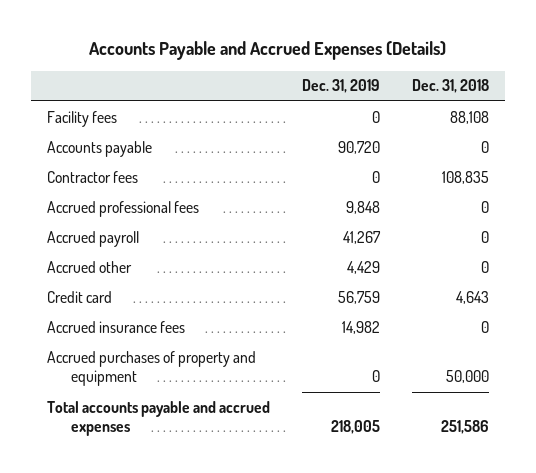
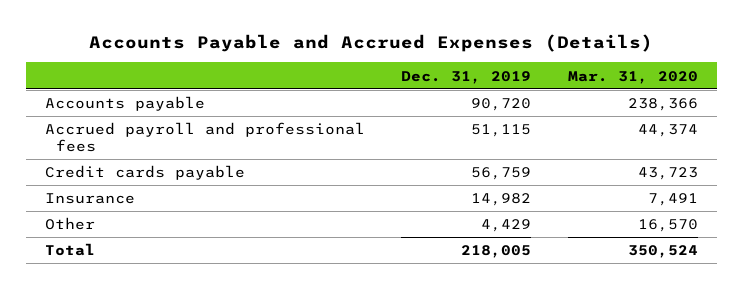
- | Dec. 31, 2019 | Dec. 31, 2018
+ | Dec. 31, 2019 | Mar. 31, 2020
- Facility fees | 0 | 88,108
- Contractor fees | 0 | 108,835
- Accrued professional fees | 9,848 | 0
- Accrued payroll | 41,267 | 0
- Accrued other | 4,429 | 0
- Credit card | 56,759 | 4,643
- Accrued insurance fees | 14,982 | 0
- Accrued purchases of property and equipment | 0 | 50,000
- Total accounts payable and accrued expenses | 218,005 | 251,586
+ Accrued payroll and professional fees | 51,115 | 44,374
+ Credit cards payable | 56,759 | 43,723
+ Insurance | 14,982 | 7,491
+ Other | 4,429 | 16,570
+ Total | 218,005 | 350,524

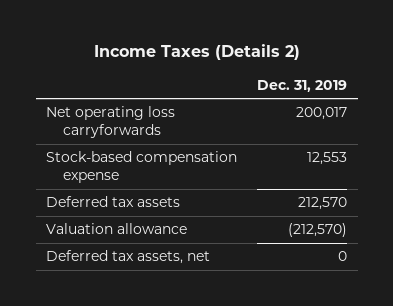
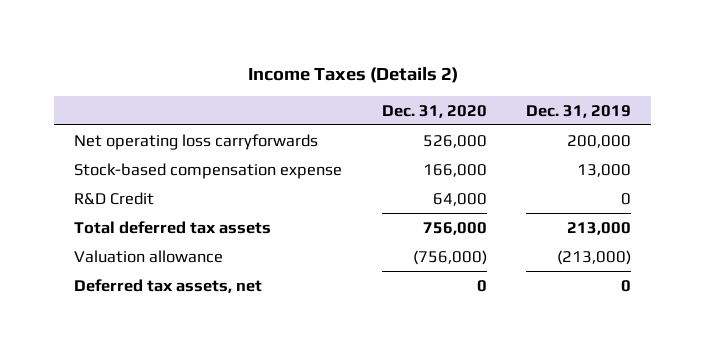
- | Dec. 31, 2019
+ | Dec. 31, 2020 | Dec. 31, 2019
- Net operating loss carryforwards | 200,017
- Stock-based compensation expense | 12,553
- Deferred tax assets | 212,570
- Valuation allowance | (212,570)
+ Net operating loss carryforwards | 526,000 | 200,000
+ Stock-based compensation expense | 166,000 | 13,000
+ R&D Credit | 64,000 | 0
+ Total deferred tax assets | 756,000 | 213,000
+ Valuation allowance | (756,000) | (213,000)

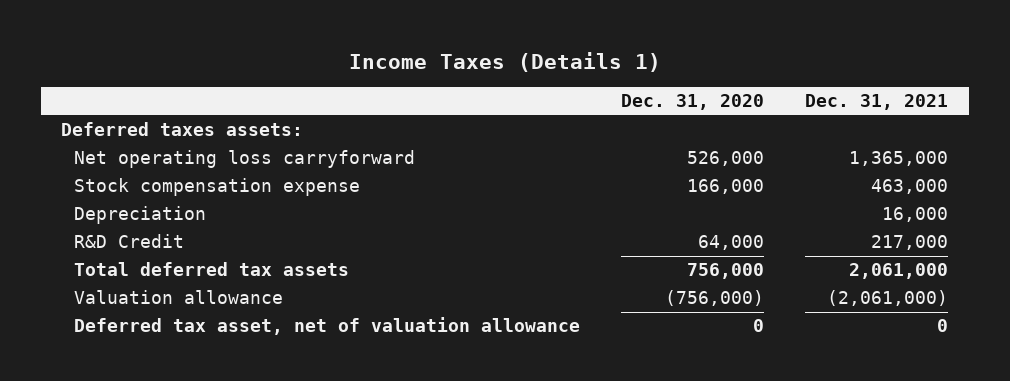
- Income Taxes (Details 2)
+ Income Taxes (Details 1)
- | Dec. 31, 2020 | Dec. 31, 2019
+ | Dec. 31, 2020 | Dec. 31, 2021
- Net operating loss carryforwards | 526,000 | 200,000
- Stock-based compensation expense | 166,000 | 13,000
+ Deferred taxes assets:
+ Net operating loss carryforward | 526,000 | 1,365,000
+ Stock compensation expense | 166,000 | 463,000
+ Depreciation | | 16,000
- Deferred tax assets, net | 0 | 0
+ Deferred tax asset, net of valuation allowance | 0 | 0

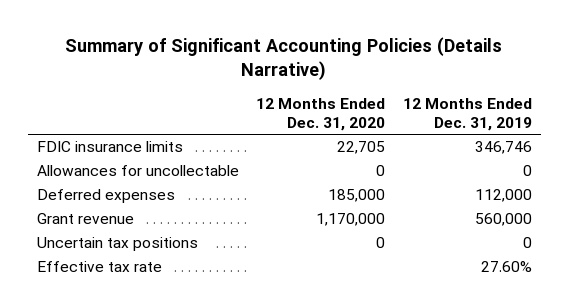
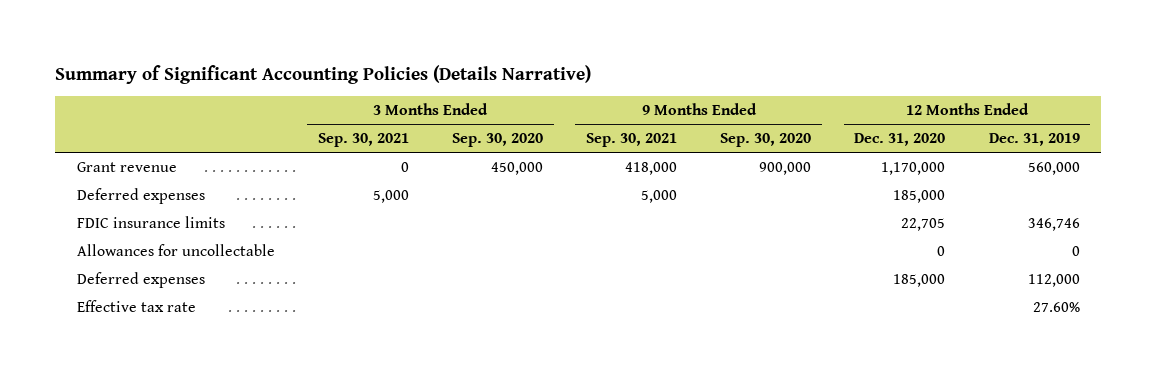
- | 12 Months Ended Dec. 31, 2020 | 12 Months Ended Dec. 31, 2019
+ | 3 Months Ended Sep. 30, 2021 | 3 Months Ended Sep. 30, 2020 | 9 Months Ended Sep. 30, 2021 | 9 Months Ended Sep. 30, 2020 | 12 Months Ended Dec. 31, 2020 | 12 Months Ended Dec. 31, 2019
moved up: Grant revenue | 0 | 450,000 | 418,000 | 900,000 | 1,170,000 | 560,000
+ Deferred expenses | 5,000 | | 5,000 | | 185,000 |
- Uncertain tax positions | 0 | 0

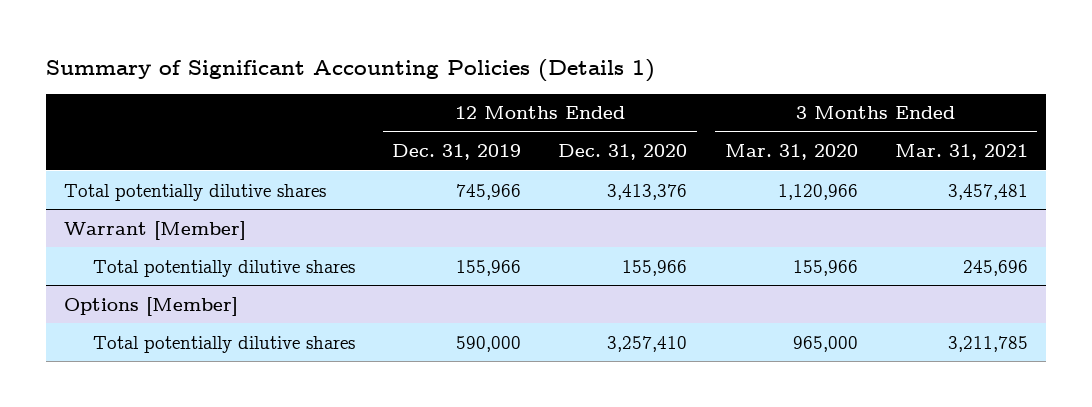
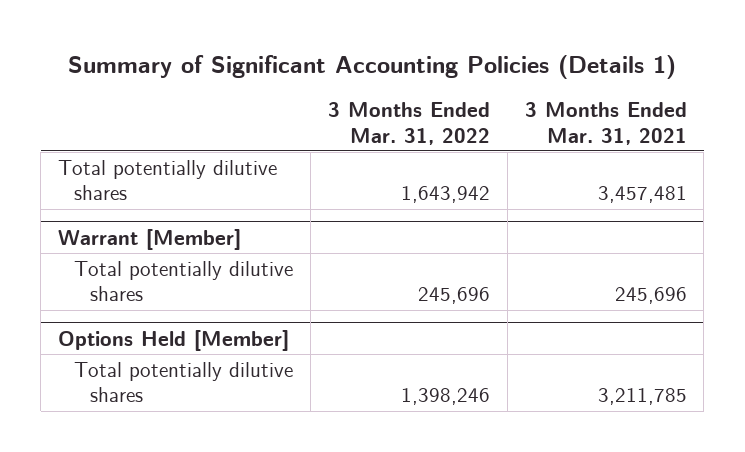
- | 12 Months Ended Dec. 31, 2019 | 12 Months Ended Dec. 31, 2020 | 3 Months Ended Mar. 31, 2020 | 3 Months Ended Mar. 31, 2021
+ | 3 Months Ended Mar. 31, 2022 | 3 Months Ended Mar. 31, 2021
- Options [Member]
+ Options Held [Member]

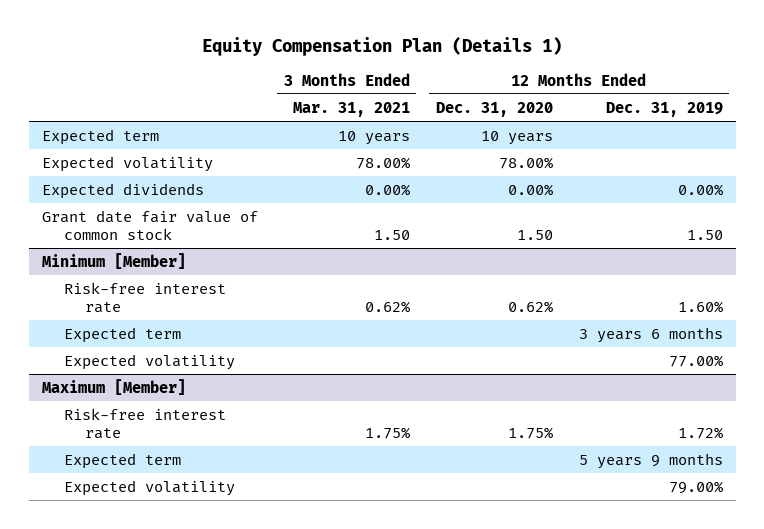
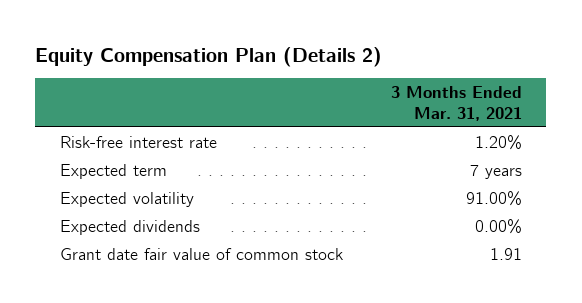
- Equity Compensation Plan (Details 1)
+ Equity Compensation Plan (Details 2)
- | 3 Months Ended Mar. 31, 2021 | 12 Months Ended Dec. 31, 2020 | 12 Months Ended Dec. 31, 2019
+ | 3 Months Ended Mar. 31, 2021
- Expected term | 10 years | 10 years |
- Expected volatility | 78.00% | 78.00% |
+ Risk-free interest rate | 1.20%
+ Expected term | 7 years
+ Expected volatility | 91.00%
- Grant date fair value of common stock | 1.50 | 1.50 | 1.50
- Minimum [Member]
- Risk-free interest rate | 0.62% | 0.62% | 1.60%
- Expected term | | | 3 years 6 months
- Expected volatility | | | 77.00%
- Maximum [Member]
- Risk-free interest rate | 1.75% | 1.75% | 1.72%
- Expected term | | | 5 years 9 months
- Expected volatility | | | 79.00%
+ Grant date fair value of common stock | 1.91

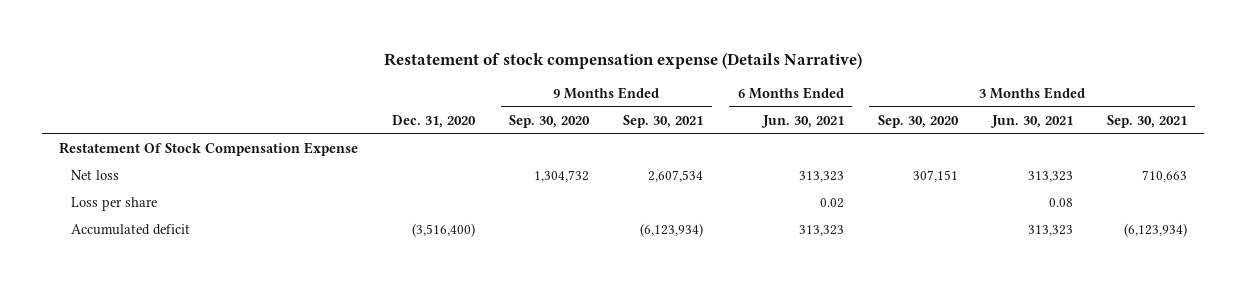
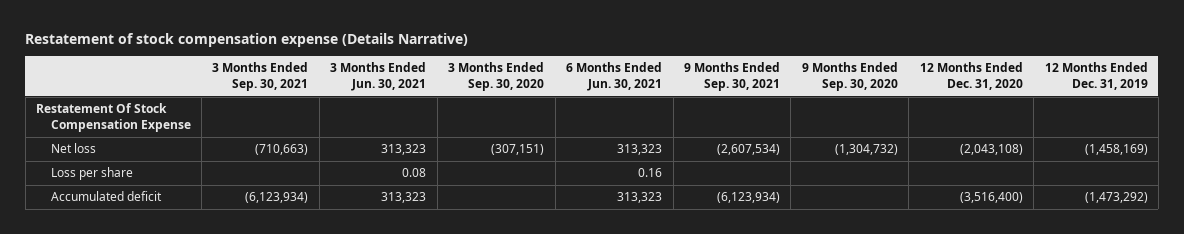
- | Dec. 31, 2020 | 9 Months Ended Sep. 30, 2020 | 9 Months Ended Sep. 30, 2021 | 6 Months Ended Jun. 30, 2021 | 3 Months Ended Sep. 30, 2020 | 3 Months Ended Jun. 30, 2021 | 3 Months Ended Sep. 30, 2021
+ | 3 Months Ended Sep. 30, 2021 | 3 Months Ended Jun. 30, 2021 | 3 Months Ended Sep. 30, 2020 | 6 Months Ended Jun. 30, 2021 | 9 Months Ended Sep. 30, 2021 | 9 Months Ended Sep. 30, 2020 | 12 Months Ended Dec. 31, 2020 | 12 Months Ended Dec. 31, 2019
- Net loss | | 1,304,732 | 2,607,534 | 313,323 | 307,151 | 313,323 | 710,663
- Loss per share | | | | 0.02 | | 0.08 |
+ Net loss | (710,663) | 313,323 | (307,151) | 313,323 | (2,607,534) | (1,304,732) | (2,043,108) | (1,458,169)
+ Loss per share | | 0.08 | | 0.16 | | | |

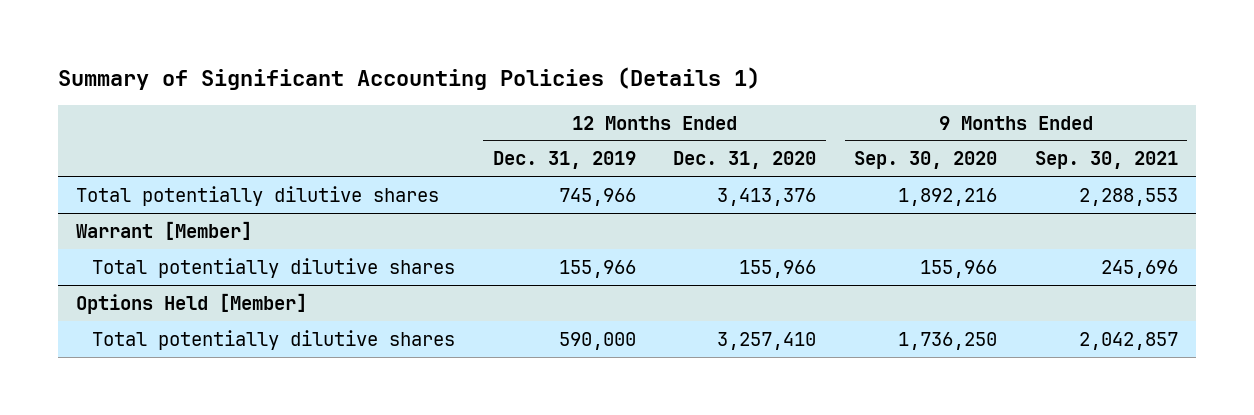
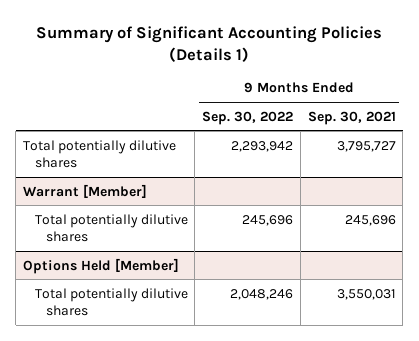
- | 12 Months Ended Dec. 31, 2019 | 12 Months Ended Dec. 31, 2020 | 9 Months Ended Sep. 30, 2020 | 9 Months Ended Sep. 30, 2021
+ | 9 Months Ended Sep. 30, 2022 | 9 Months Ended Sep. 30, 2021
- Total potentially dilutive shares | 745,966 | 3,413,376 | 1,892,216 | 2,288,553
+ Total potentially dilutive shares | 2,293,942 | 3,795,727
@ Options Held [Member]
- Total potentially dilutive shares | 590,000 | 3,257,410 | 1,736,250 | 2,042,857
+ Total potentially dilutive shares | 2,048,246 | 3,550,031

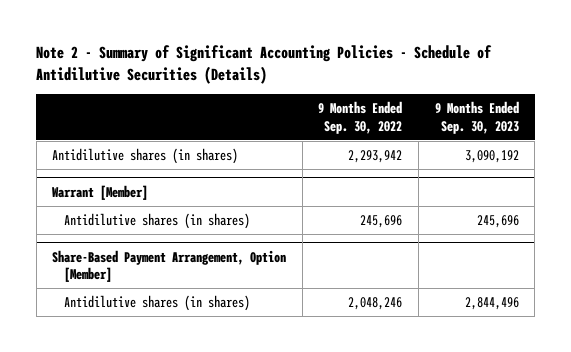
- Summary of Significant Accounting Policies (Details 1)
+ Note 2 - Summary of Significant Accounting Policies - Schedule of Antidilutive Securities (Details)
- | 9 Months Ended Sep. 30, 2022 | 9 Months Ended Sep. 30, 2021
+ | 9 Months Ended Sep. 30, 2022 | 9 Months Ended Sep. 30, 2023
- Total potentially dilutive shares | 2,293,942 | 3,795,727
+ Antidilutive shares (in shares) | 2,293,942 | 3,090,192
@ Warrant [Member]
- Total potentially dilutive shares | 245,696 | 245,696
- Options Held [Member]
- Total potentially dilutive shares | 2,048,246 | 3,550,031
@ Warrant [Member]
+ Antidilutive shares (in shares) | 245,696 | 245,696
+ Share-Based Payment Arrangement, Option [Member]
+ Antidilutive shares (in shares) | 2,048,246 | 2,844,496

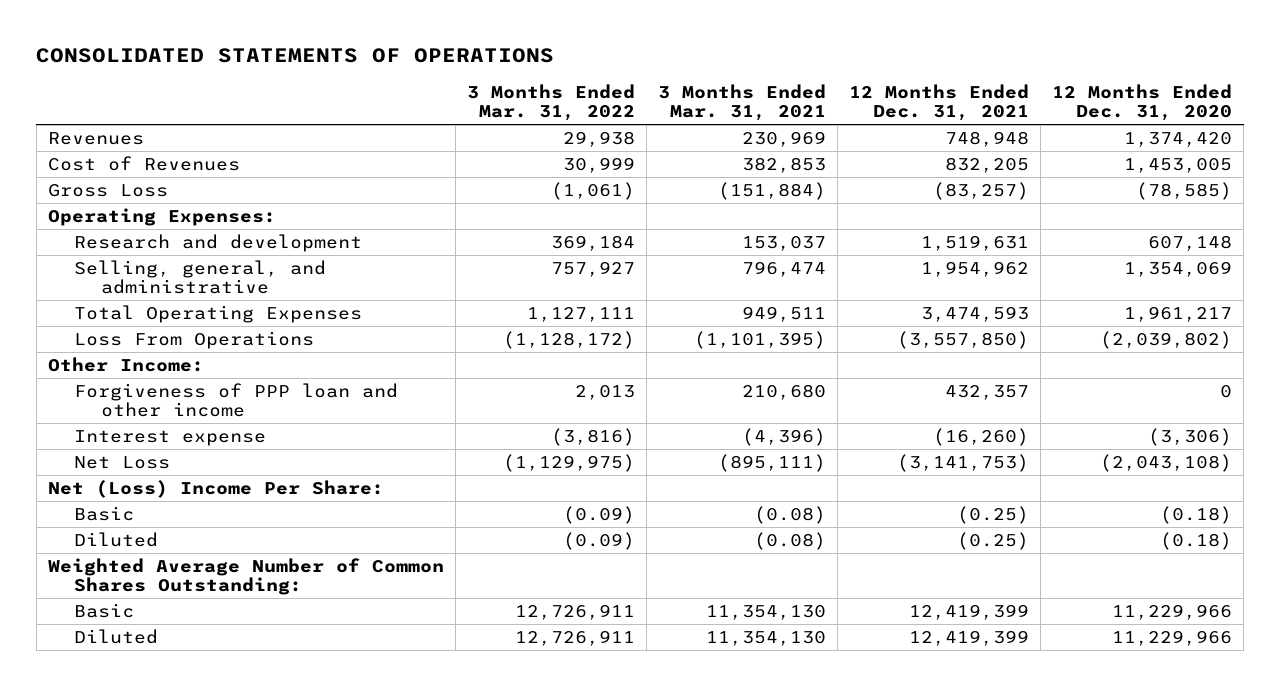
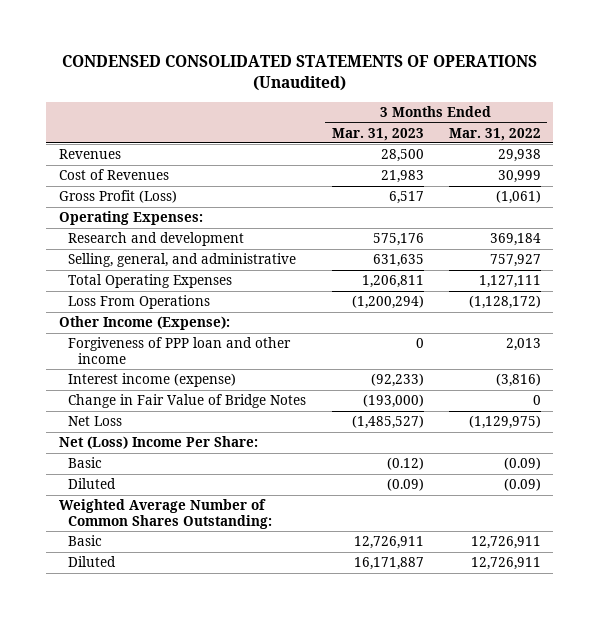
- CONSOLIDATED STATEMENTS OF OPERATIONS
+ CONDENSED CONSOLIDATED STATEMENTS OF OPERATIONS (Unaudited)
- | 3 Months Ended Mar. 31, 2022 | 3 Months Ended Mar. 31, 2021 | 12 Months Ended Dec. 31, 2021 | 12 Months Ended Dec. 31, 2020
+ | 3 Months Ended Mar. 31, 2023 | 3 Months Ended Mar. 31, 2022
- Gross Loss | (1,061) | (151,884) | (83,257) | (78,585)
+ Gross Profit (Loss) | 6,517 | (1,061)
- Other Income:
+ Other Income (Expense):
- Interest expense | (3,816) | (4,396) | (16,260) | (3,306)
+ Interest income (expense) | (92,233) | (3,816)
+ Change in Fair Value of Bridge Notes | (193,000) | 0

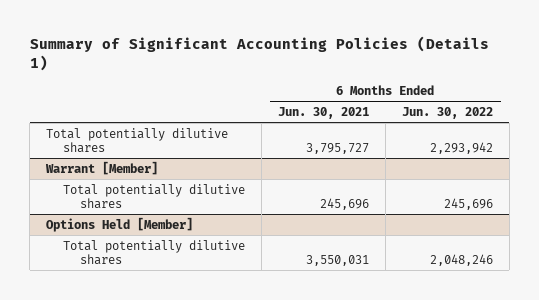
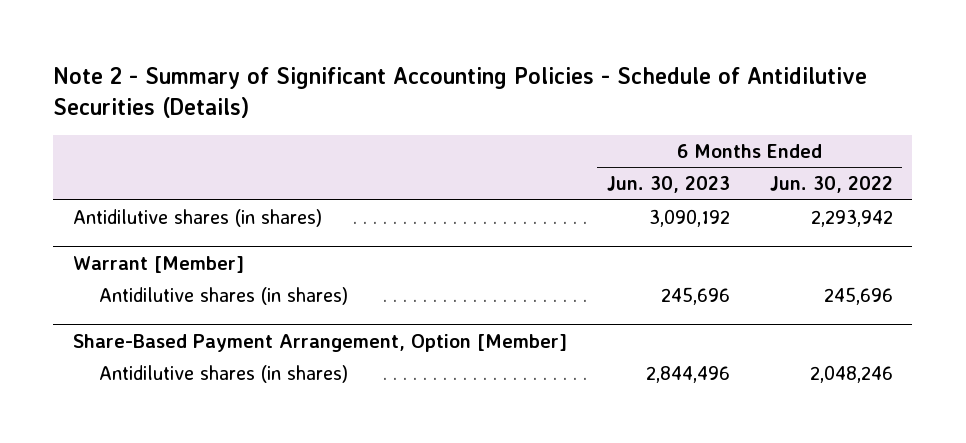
- Summary of Significant Accounting Policies (Details 1)
+ Note 2 - Summary of Significant Accounting Policies - Schedule of Antidilutive Securities (Details)
- | 6 Months Ended Jun. 30, 2021 | 6 Months Ended Jun. 30, 2022
+ | 6 Months Ended Jun. 30, 2023 | 6 Months Ended Jun. 30, 2022
- Total potentially dilutive shares | 3,795,727 | 2,293,942
+ Antidilutive shares (in shares) | 3,090,192 | 2,293,942
@ Warrant [Member]
- Total potentially dilutive shares | 245,696 | 245,696
- Options Held [Member]
- Total potentially dilutive shares | 3,550,031 | 2,048,246
@ Warrant [Member]
+ Antidilutive shares (in shares) | 245,696 | 245,696
+ Share-Based Payment Arrangement, Option [Member]
+ Antidilutive shares (in shares) | 2,844,496 | 2,048,246

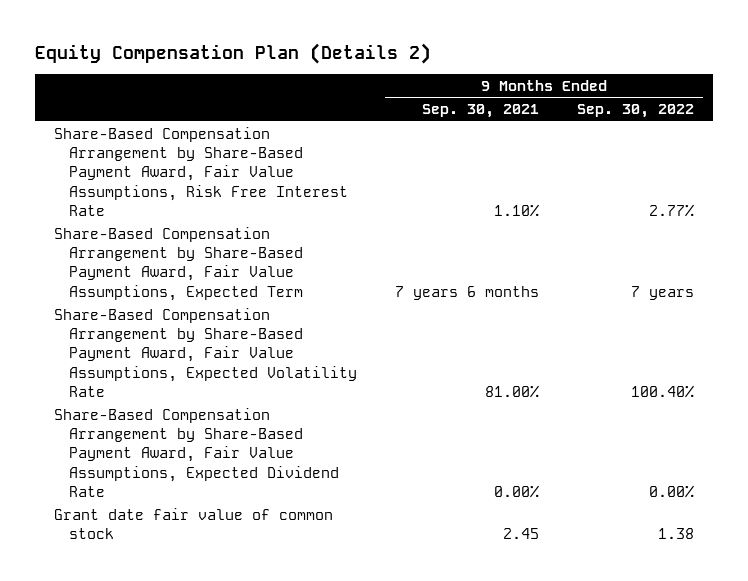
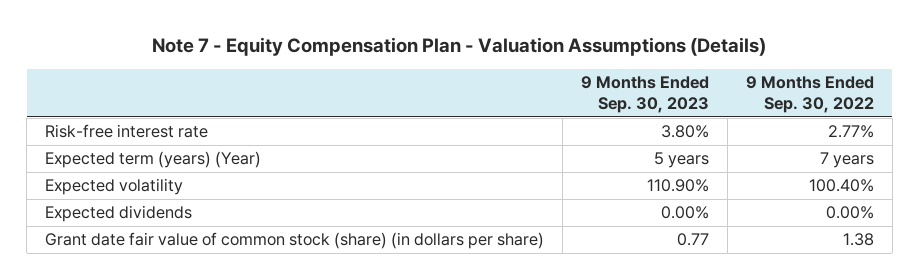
- Equity Compensation Plan (Details 2)
+ Note 7 - Equity Compensation Plan - Valuation Assumptions (Details)
- | 9 Months Ended Sep. 30, 2021 | 9 Months Ended Sep. 30, 2022
+ | 9 Months Ended Sep. 30, 2023 | 9 Months Ended Sep. 30, 2022
- Share-Based Compensation Arrangement by Share-Based Payment Award, Fair Value Assumptions, Risk Free Interest Rate | 1.10% | 2.77%
- Share-Based Compensation Arrangement by Share-Based Payment Award, Fair Value Assumptions, Expected Term | 7 years 6 months | 7 years
- Share-Based Compensation Arrangement by Share-Based Payment Award, Fair Value Assumptions, Expected Volatility Rate | 81.00% | 100.40%
- Share-Based Compensation Arrangement by Share-Based Payment Award, Fair Value Assumptions, Expected Dividend Rate | 0.00% | 0.00%
- Grant date fair value of common stock | 2.45 | 1.38
+ Risk-free interest rate | 3.80% | 2.77%
+ Expected term (years) (Year) | 5 years | 7 years
+ Expected volatility | 110.90% | 100.40%
+ Expected dividends | 0.00% | 0.00%
+ Grant date fair value of common stock (share) (in dollars per share) | 0.77 | 1.38

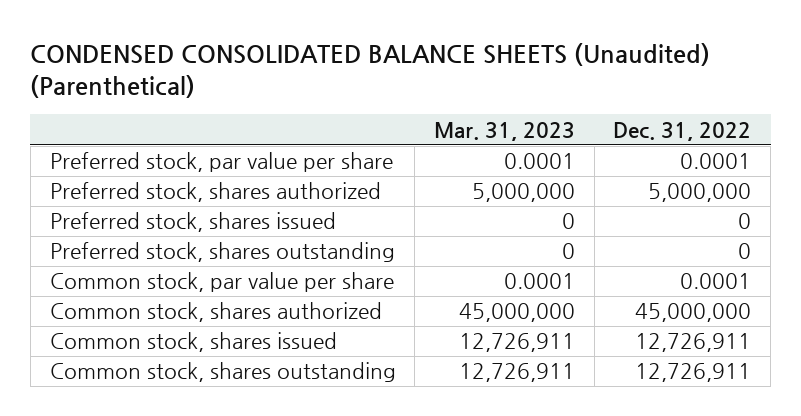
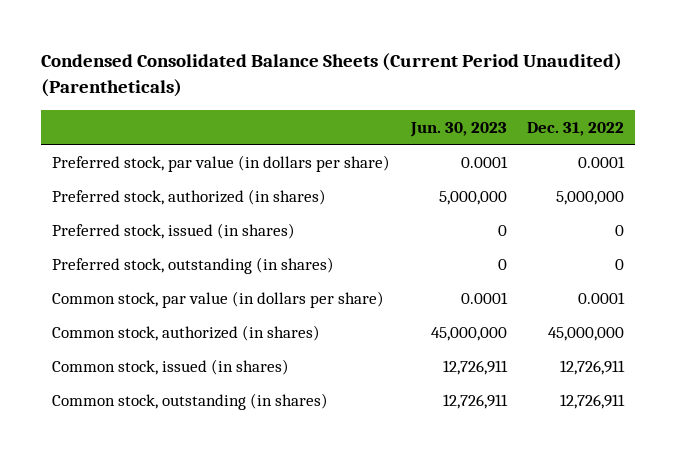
- CONDENSED CONSOLIDATED BALANCE SHEETS (Unaudited) (Parenthetical)
+ Condensed Consolidated Balance Sheets (Current Period Unaudited) (Parentheticals)
- | Mar. 31, 2023 | Dec. 31, 2022
+ | Jun. 30, 2023 | Dec. 31, 2022
- Preferred stock, par value per share | 0.0001 | 0.0001
- Preferred stock, shares authorized | 5,000,000 | 5,000,000
- Preferred stock, shares issued | 0 | 0
- Preferred stock, shares outstanding | 0 | 0
- Common stock, par value per share | 0.0001 | 0.0001
- Common stock, shares authorized | 45,000,000 | 45,000,000
- Common stock, shares issued | 12,726,911 | 12,726,911
- Common stock, shares outstanding | 12,726,911 | 12,726,911
+ Preferred stock, par value (in dollars per share) | 0.0001 | 0.0001
+ Preferred stock, authorized (in shares) | 5,000,000 | 5,000,000
+ Preferred stock, issued (in shares) | 0 | 0
+ Preferred stock, outstanding (in shares) | 0 | 0
+ Common stock, par value (in dollars per share) | 0.0001 | 0.0001
+ Common stock, authorized (in shares) | 45,000,000 | 45,000,000
+ Common stock, issued (in shares) | 12,726,911 | 12,726,911
+ Common stock, outstanding (in shares) | 12,726,911 | 12,726,911

